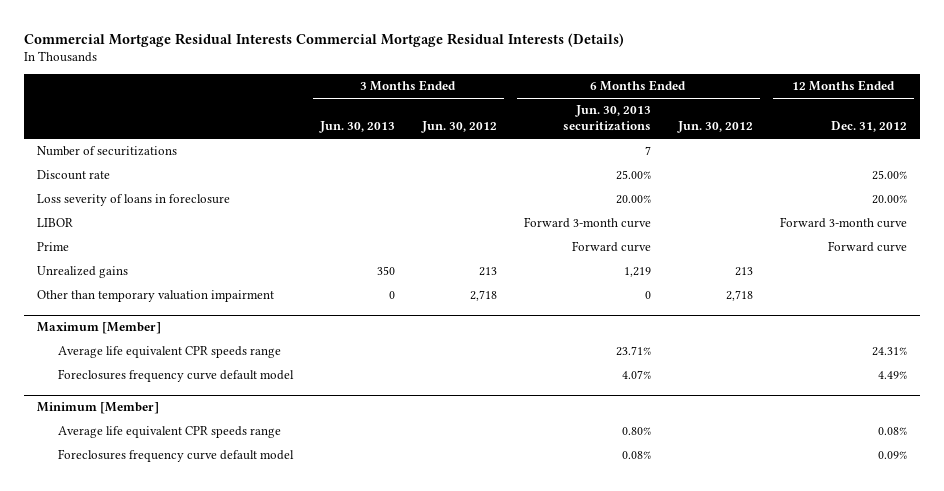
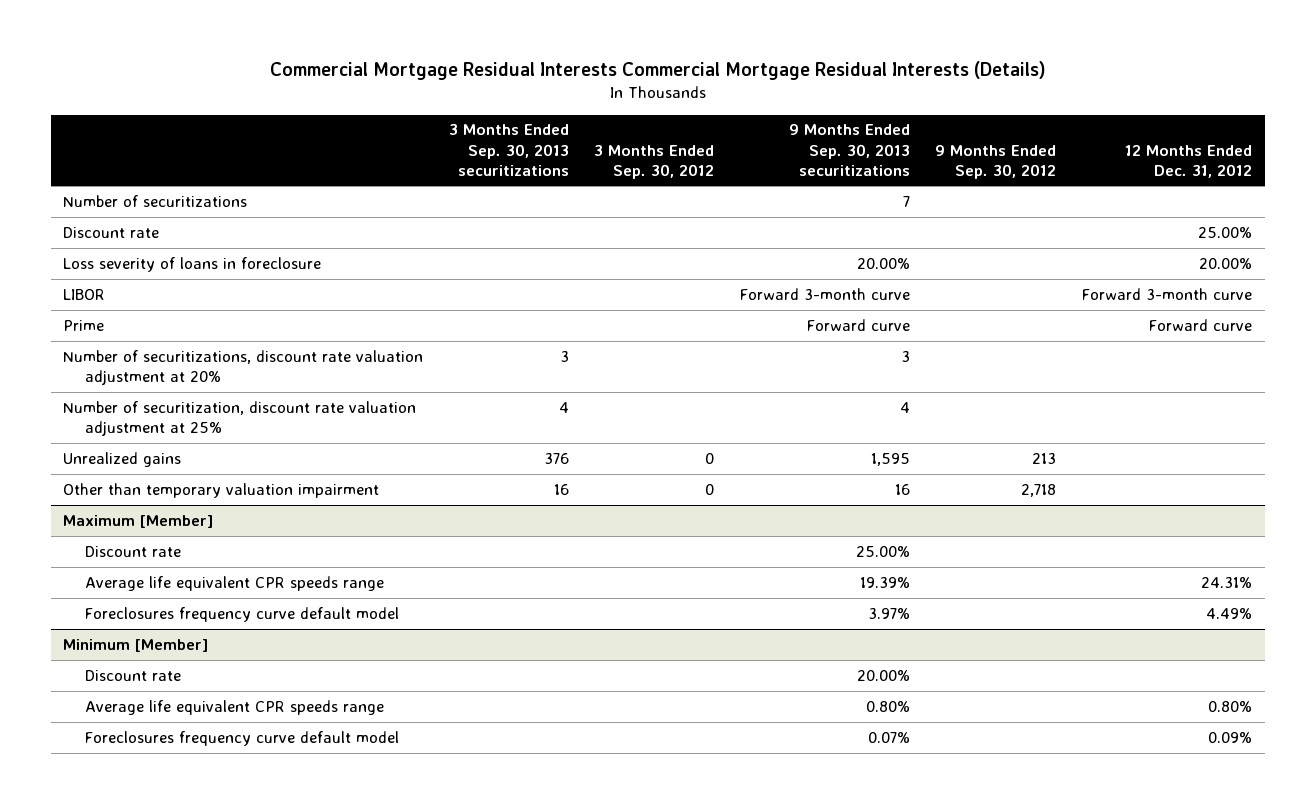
- | 3 Months Ended Jun. 30, 2013 | 3 Months Ended Jun. 30, 2012 | 6 Months Ended Jun. 30, 2013 securitizations | 6 Months Ended Jun. 30, 2012 | 12 Months Ended Dec. 31, 2012
+ | 3 Months Ended Sep. 30, 2013 securitizations | 3 Months Ended Sep. 30, 2012 | 9 Months Ended Sep. 30, 2013 securitizations | 9 Months Ended Sep. 30, 2012 | 12 Months Ended Dec. 31, 2012
+ Number of securitizations, discount rate valuation adjustment at 20% | 3 | | 3 | |
+ Number of securitization, discount rate valuation adjustment at 25% | 4 | | 4 | |
@ Maximum [Member]
+ Discount rate | | | 25.00% | |
@ Minimum [Member]
- Average life equivalent CPR speeds range | | | 0.80% | | 0.08%
+ Discount rate | | | 20.00% | |
+ Average life equivalent CPR speeds range | | | 0.80% | | 0.80%

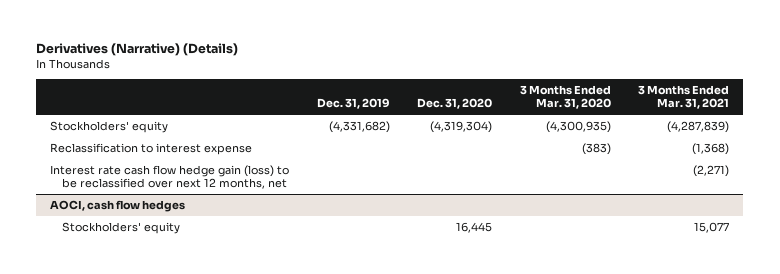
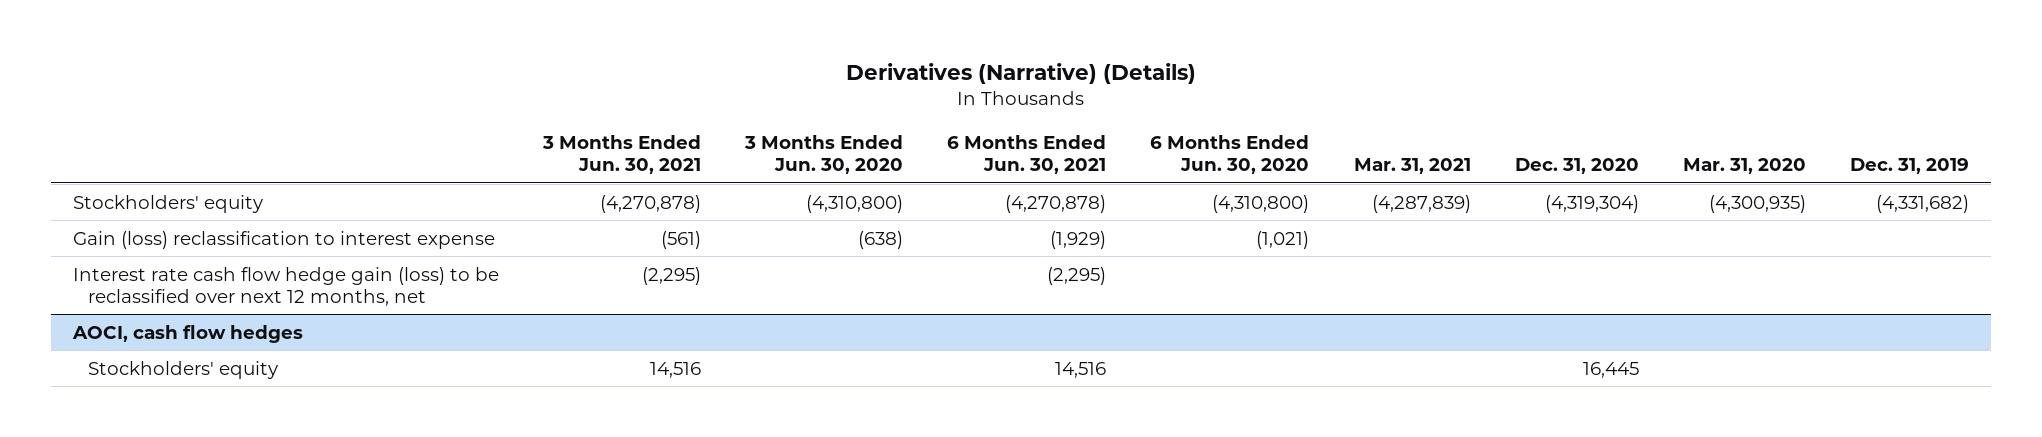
- | Dec. 31, 2019 | Dec. 31, 2020 | 3 Months Ended Mar. 31, 2020 | 3 Months Ended Mar. 31, 2021
+ | 3 Months Ended Jun. 30, 2021 | 3 Months Ended Jun. 30, 2020 | 6 Months Ended Jun. 30, 2021 | 6 Months Ended Jun. 30, 2020 | Mar. 31, 2021 | Dec. 31, 2020 | Mar. 31, 2020 | Dec. 31, 2019
- Reclassification to interest expense | | | (383) | (1,368)
+ Gain (loss) reclassification to interest expense | (561) | (638) | (1,929) | (1,021) | | | |

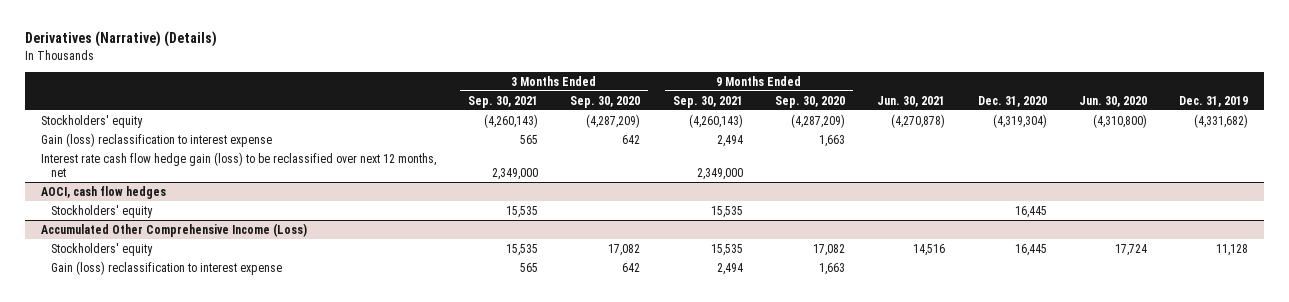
- | 3 Months Ended Jun. 30, 2021 | 3 Months Ended Jun. 30, 2020 | 6 Months Ended Jun. 30, 2021 | 6 Months Ended Jun. 30, 2020 | Mar. 31, 2021 | Dec. 31, 2020 | Mar. 31, 2020 | Dec. 31, 2019
+ | 3 Months Ended Sep. 30, 2021 | 3 Months Ended Sep. 30, 2020 | 9 Months Ended Sep. 30, 2021 | 9 Months Ended Sep. 30, 2020 | Jun. 30, 2021 | Dec. 31, 2020 | Jun. 30, 2020 | Dec. 31, 2019
+ Accumulated Other Comprehensive Income (Loss)
+ Stockholders' equity | 15,535 | 17,082 | 15,535 | 17,082 | 14,516 | 16,445 | 17,724 | 11,128
+ Gain (loss) reclassification to interest expense | 565 | 642 | 2,494 | 1,663 | | | |

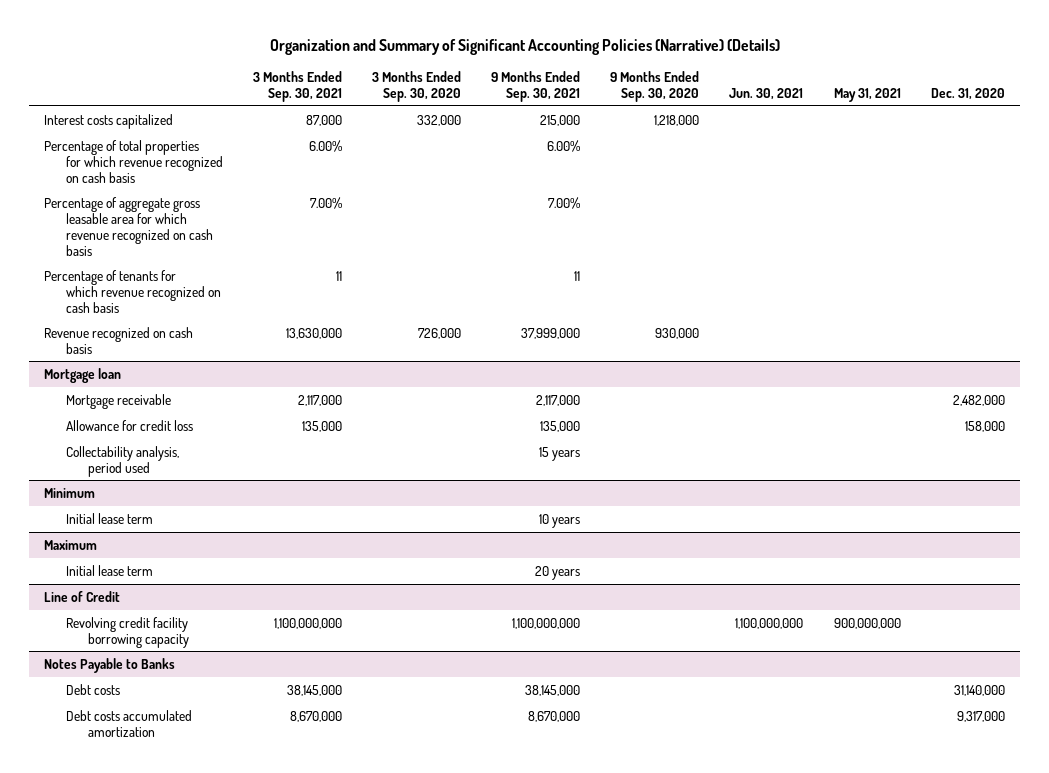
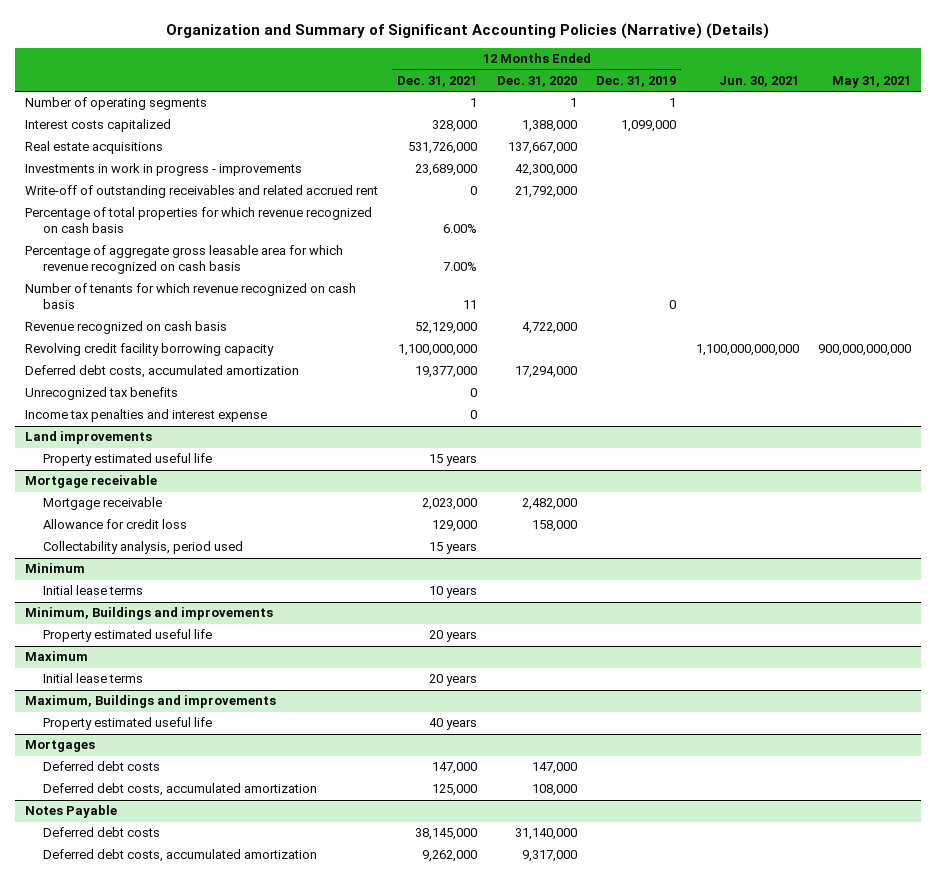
- | 3 Months Ended Sep. 30, 2021 | 3 Months Ended Sep. 30, 2020 | 9 Months Ended Sep. 30, 2021 | 9 Months Ended Sep. 30, 2020 | Jun. 30, 2021 | May 31, 2021 | Dec. 31, 2020
+ | 12 Months Ended Dec. 31, 2021 | 12 Months Ended Dec. 31, 2020 | 12 Months Ended Dec. 31, 2019 | Jun. 30, 2021 | May 31, 2021
+ Number of operating segments | 1 | 1 | 1 | |
+ Real estate acquisitions | 531,726,000 | 137,667,000 | | |
+ Investments in work in progress - improvements | 23,689,000 | 42,300,000 | | |
+ Write-off of outstanding receivables and related accrued rent | 0 | 21,792,000 | | |
- Percentage of tenants for which revenue recognized on cash basis | 11 | | 11 | | | |
+ Number of tenants for which revenue recognized on cash basis | 11 | | 0 | |
- Mortgage loan
+ Revolving credit facility borrowing capacity | 1,100,000,000 | | | 1,100,000,000,000 | 900,000,000,000
+ Deferred debt costs, accumulated amortization | 19,377,000 | 17,294,000 | | |
+ Unrecognized tax benefits | 0 | | | |
+ Income tax penalties and interest expense | 0 | | | |
+ Land improvements
+ Property estimated useful life | 15 years | | | |
+ Mortgage receivable
@ Minimum
- Initial lease term | | | 10 years | | | |
+ Initial lease terms | 10 years | | | |
+ Minimum, Buildings and improvements
+ Property estimated useful life | 20 years | | | |
@ Maximum
- Initial lease term | | | 20 years | | | |
- Line of Credit
- Revolving credit facility borrowing capacity | 1,100,000,000 | | 1,100,000,000 | | 1,100,000,000 | 900,000,000 |
- Notes Payable to Banks
- Debt costs | 38,145,000 | | 38,145,000 | | | | 31,140,000
- Debt costs accumulated amortization | 8,670,000 | | 8,670,000 | | | | 9,317,000
@ Maximum
+ Initial lease terms | 20 years | | | |
+ Maximum, Buildings and improvements
+ Property estimated useful life | 40 years | | | |
+ Mortgages
+ Deferred debt costs | 147,000 | 147,000 | | |
+ Deferred debt costs, accumulated amortization | 125,000 | 108,000 | | |
+ Notes Payable
+ Deferred debt costs | 38,145,000 | 31,140,000 | | |
+ Deferred debt costs, accumulated amortization | 9,262,000 | 9,317,000 | | |

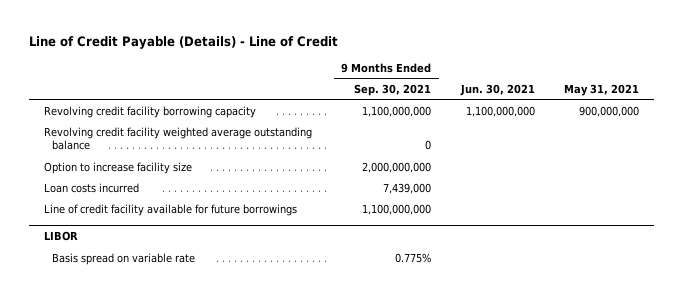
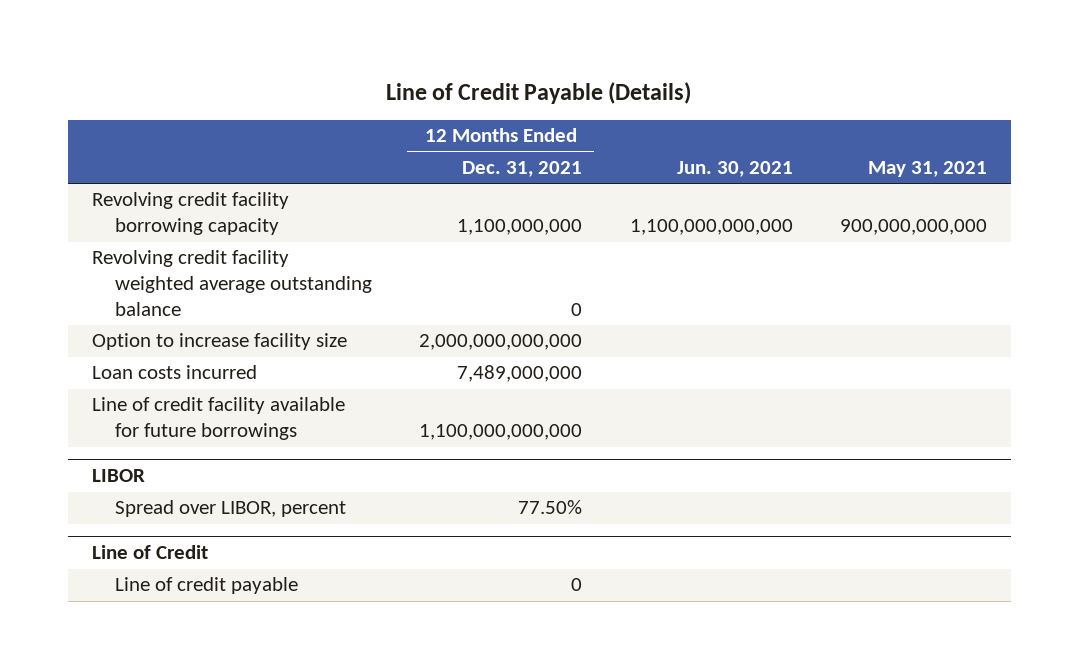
- Line of Credit Payable (Details) - Line of Credit
+ Line of Credit Payable (Details)
- | 9 Months Ended Sep. 30, 2021 | Jun. 30, 2021 | May 31, 2021
+ | 12 Months Ended Dec. 31, 2021 | Jun. 30, 2021 | May 31, 2021
- Revolving credit facility borrowing capacity | 1,100,000,000 | 1,100,000,000 | 900,000,000
+ Revolving credit facility borrowing capacity | 1,100,000,000 | 1,100,000,000,000 | 900,000,000,000
@ LIBOR
- Basis spread on variable rate | 0.775% | |
+ Spread over LIBOR, percent | 77.50% | |
+ Line of Credit
+ Line of credit payable | 0 | |

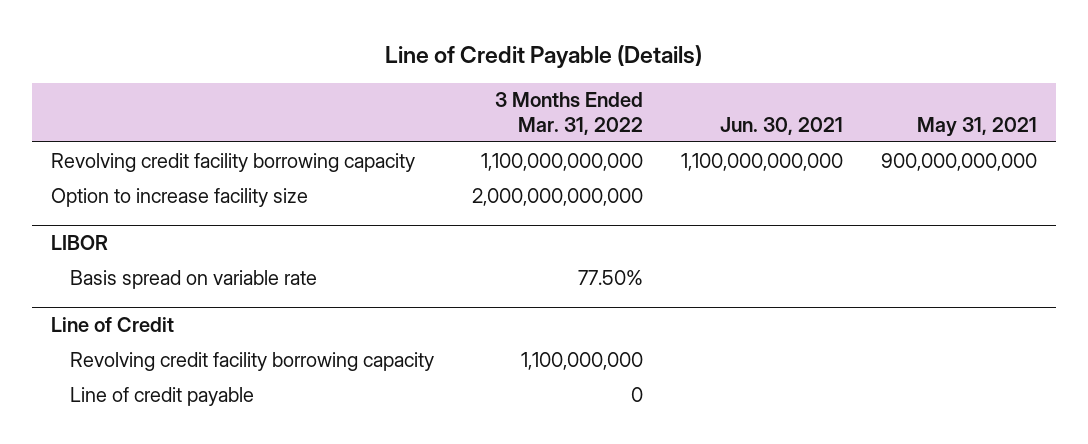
- | 12 Months Ended Dec. 31, 2021 | Jun. 30, 2021 | May 31, 2021
+ | 3 Months Ended Mar. 31, 2022 | Jun. 30, 2021 | May 31, 2021
- Revolving credit facility weighted average outstanding balance | 0 | |
- Loan costs incurred | 7,489,000,000 | |
- Line of credit facility available for future borrowings | 1,100,000,000,000 | |
@ LIBOR
- Spread over LIBOR, percent | 77.50% | |
+ Basis spread on variable rate | 77.50% | |
@ Line of Credit
+ Revolving credit facility borrowing capacity | 1,100,000,000 | |

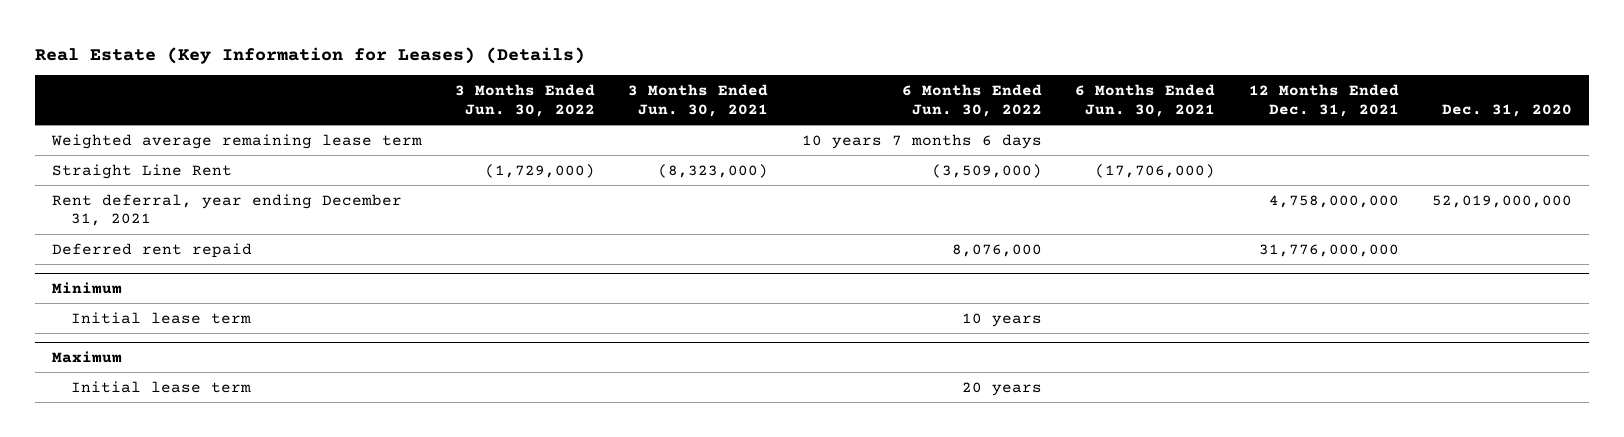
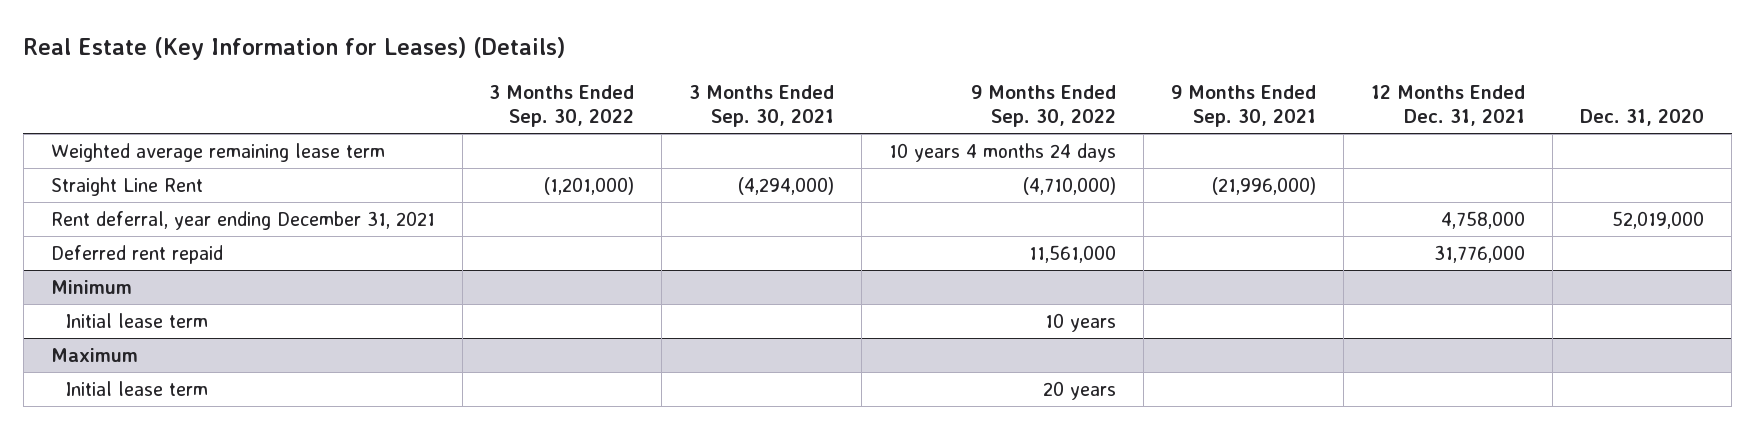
- | 3 Months Ended Jun. 30, 2022 | 3 Months Ended Jun. 30, 2021 | 6 Months Ended Jun. 30, 2022 | 6 Months Ended Jun. 30, 2021 | 12 Months Ended Dec. 31, 2021 | Dec. 31, 2020
+ | 3 Months Ended Sep. 30, 2022 | 3 Months Ended Sep. 30, 2021 | 9 Months Ended Sep. 30, 2022 | 9 Months Ended Sep. 30, 2021 | 12 Months Ended Dec. 31, 2021 | Dec. 31, 2020
- Rent deferral, year ending December 31, 2021 | | | | | 4,758,000,000 | 52,019,000,000
- Deferred rent repaid | | | 8,076,000 | | 31,776,000,000 |
+ Rent deferral, year ending December 31, 2021 | | | | | 4,758,000 | 52,019,000
+ Deferred rent repaid | | | 11,561,000 | | 31,776,000 |

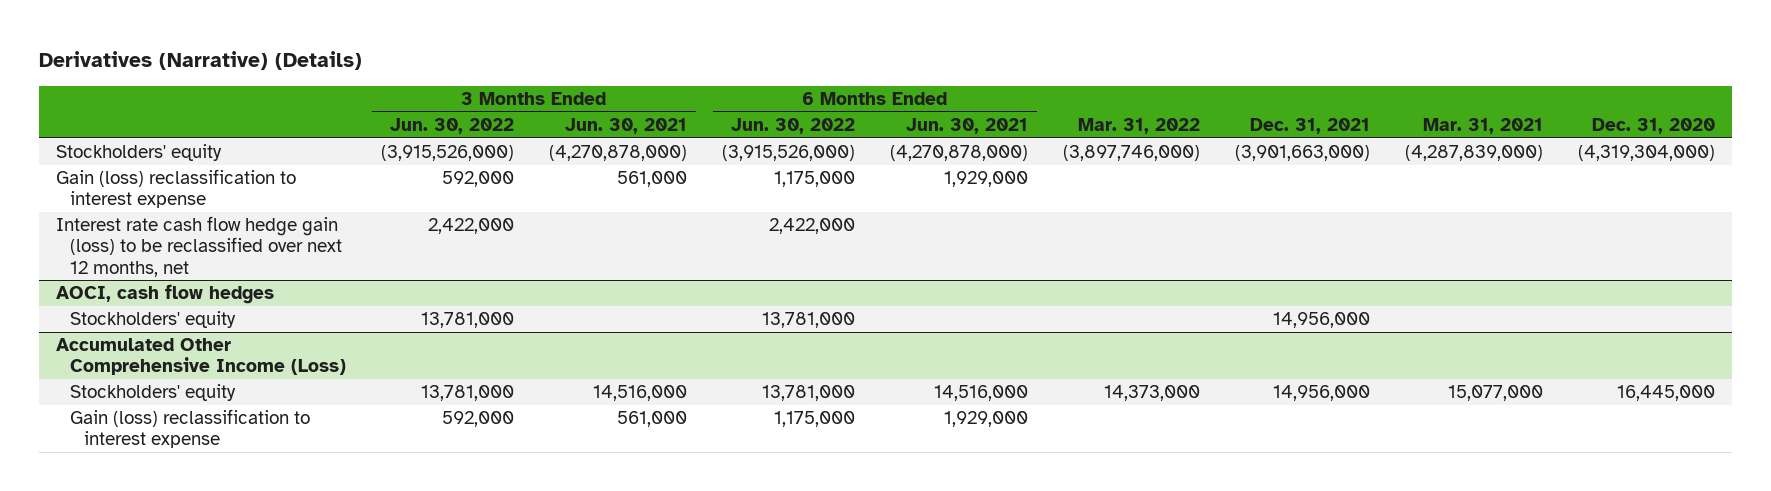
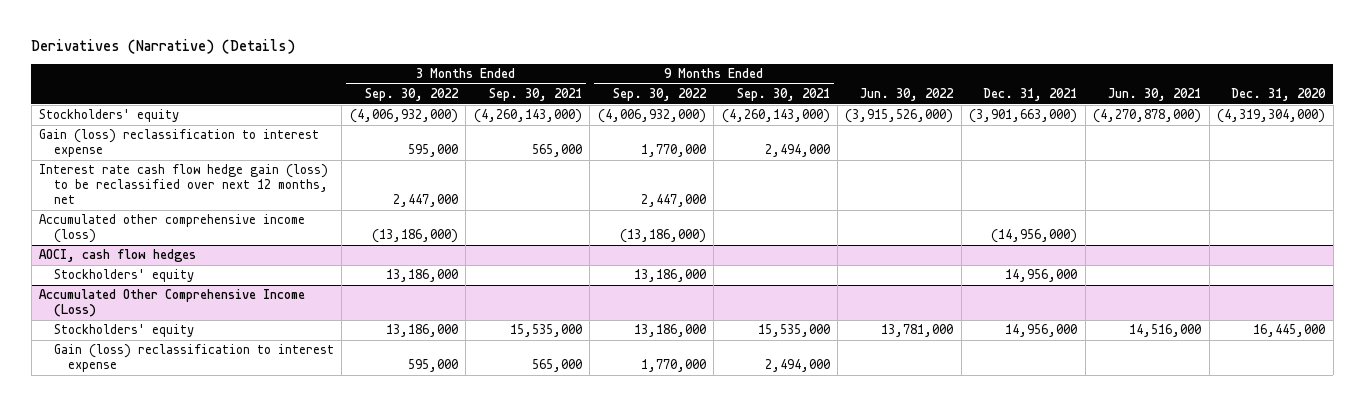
- | 3 Months Ended Jun. 30, 2022 | 3 Months Ended Jun. 30, 2021 | 6 Months Ended Jun. 30, 2022 | 6 Months Ended Jun. 30, 2021 | Mar. 31, 2022 | Dec. 31, 2021 | Mar. 31, 2021 | Dec. 31, 2020
+ | 3 Months Ended Sep. 30, 2022 | 3 Months Ended Sep. 30, 2021 | 9 Months Ended Sep. 30, 2022 | 9 Months Ended Sep. 30, 2021 | Jun. 30, 2022 | Dec. 31, 2021 | Jun. 30, 2021 | Dec. 31, 2020
+ Accumulated other comprehensive income (loss) | (13,186,000) | | (13,186,000) | | | (14,956,000) | |

